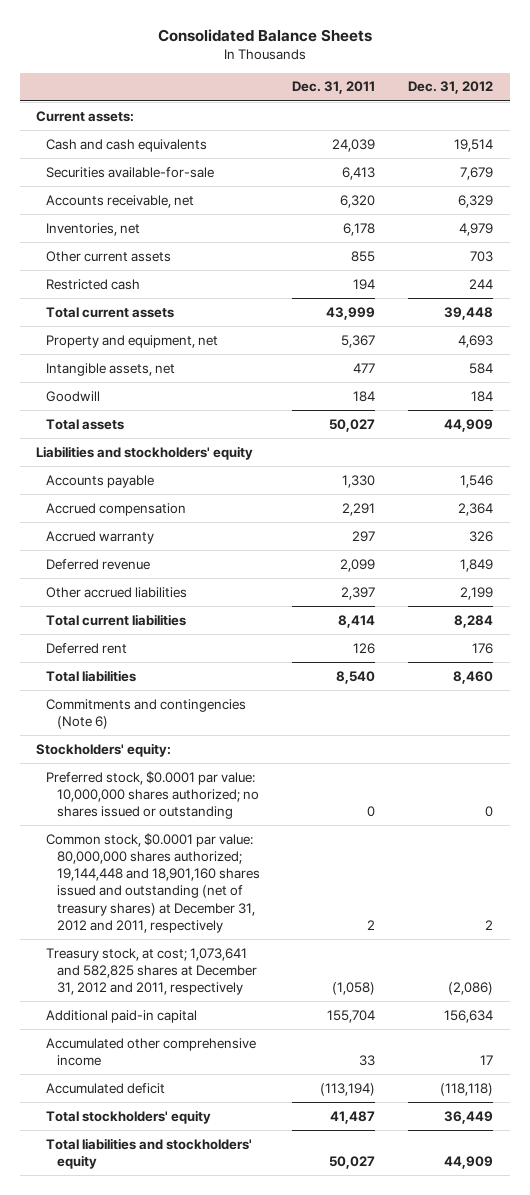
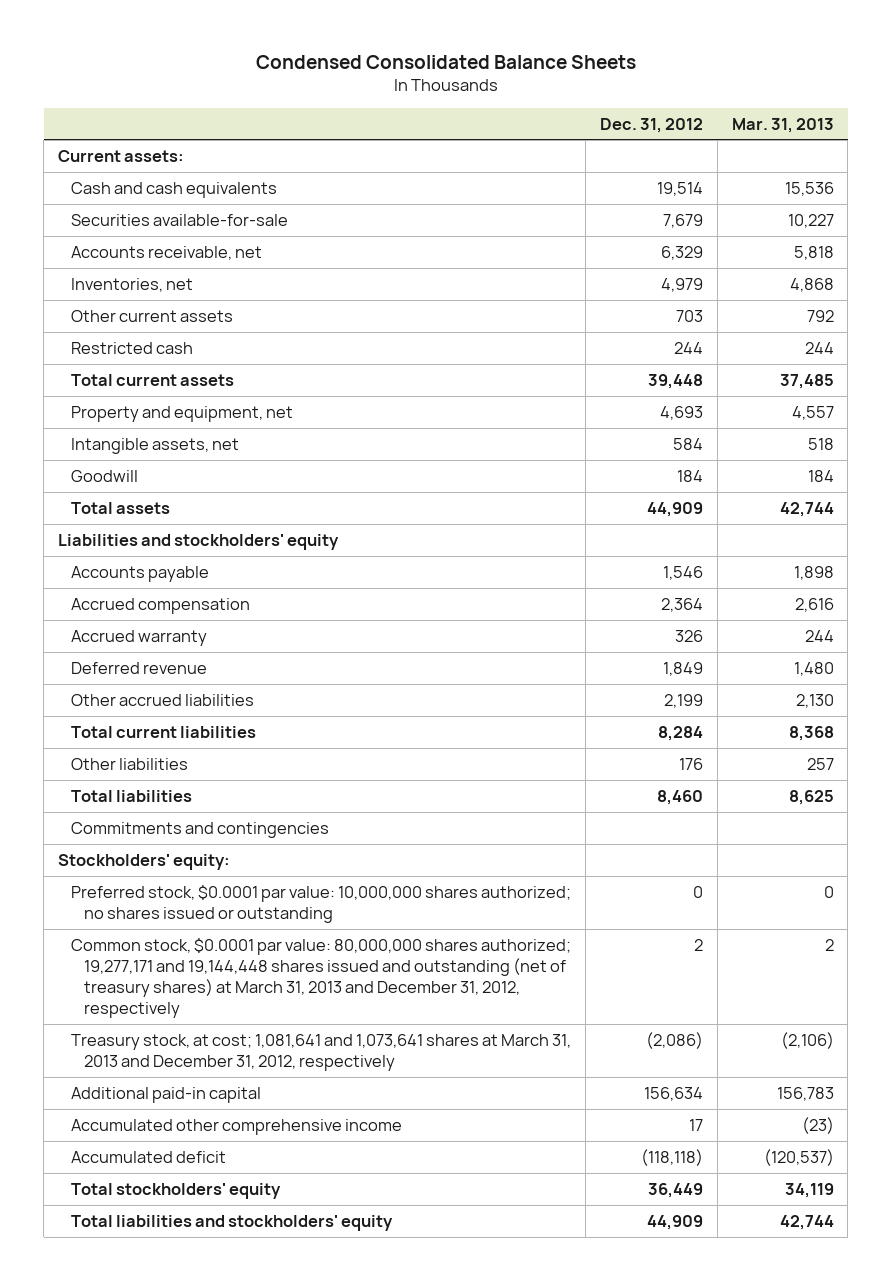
- Consolidated Balance Sheets
+ Condensed Consolidated Balance Sheets
- | Dec. 31, 2011 | Dec. 31, 2012
+ | Dec. 31, 2012 | Mar. 31, 2013
- Deferred rent | 126 | 176
+ Other liabilities | 176 | 257
- Commitments and contingencies (Note 6)
+ Commitments and contingencies
- Common stock, $0.0001 par value: 80,000,000 shares authorized; 19,144,448 and 18,901,160 shares issued and outstanding (net of treasury shares) at December 31, 2012 and 2011, respectively | 2 | 2
- Treasury stock, at cost; 1,073,641 and 582,825 shares at December 31, 2012 and 2011, respectively | (1,058) | (2,086)
+ Common stock, $0.0001 par value: 80,000,000 shares authorized; 19,277,171 and 19,144,448 shares issued and outstanding (net of treasury shares) at March 31, 2013 and December 31, 2012, respectively | 2 | 2
+ Treasury stock, at cost; 1,081,641 and 1,073,641 shares at March 31, 2013 and December 31, 2012, respectively | (2,086) | (2,106)

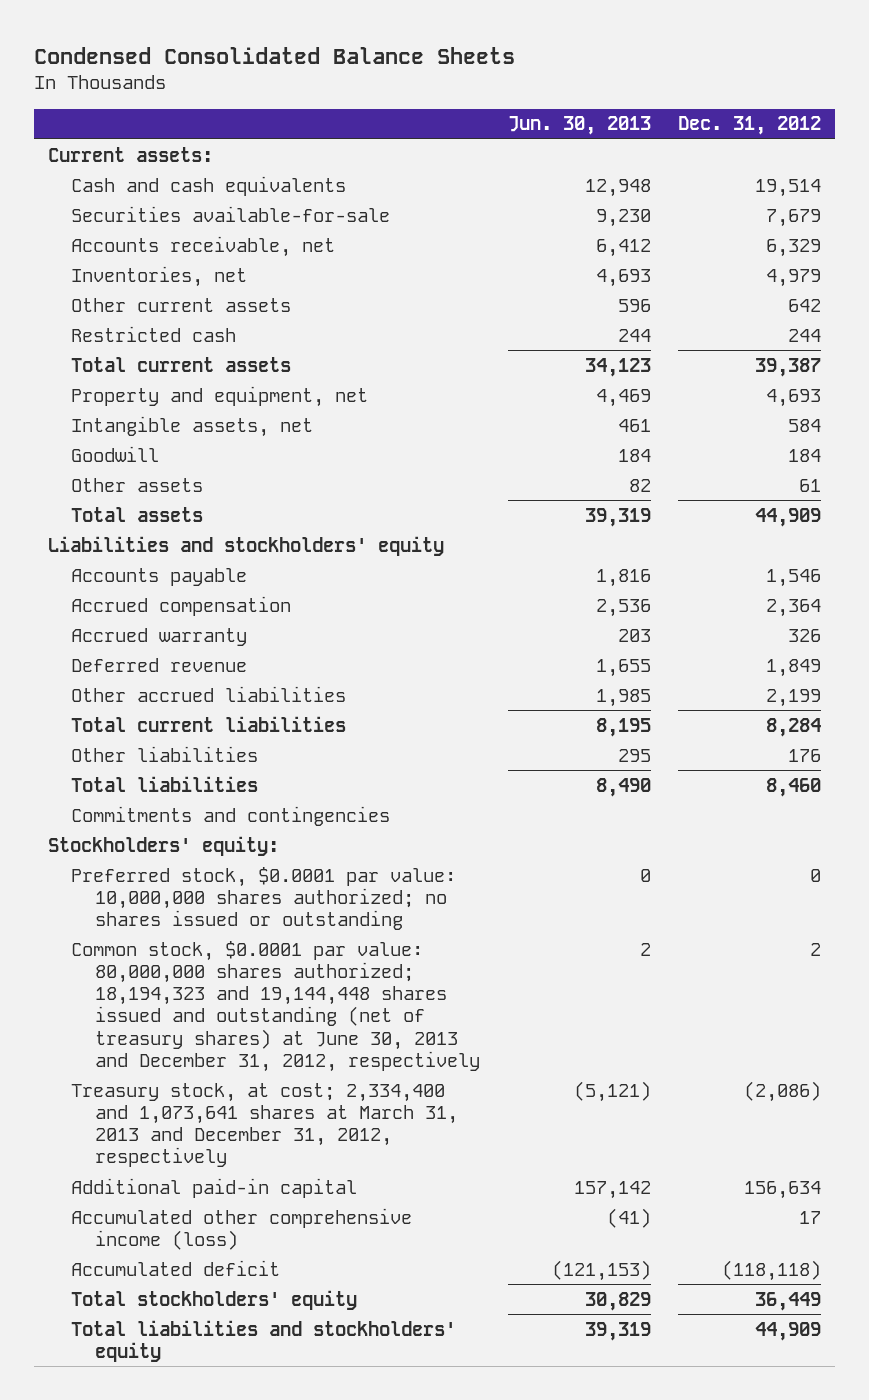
- | Dec. 31, 2012 | Mar. 31, 2013
+ | Jun. 30, 2013 | Dec. 31, 2012
- Other current assets | 703 | 792
+ Other current assets | 596 | 642
- Total current assets | 39,448 | 37,485
+ Total current assets | 34,123 | 39,387
+ Other assets | 82 | 61
- Common stock, $0.0001 par value: 80,000,000 shares authorized; 19,277,171 and 19,144,448 shares issued and outstanding (net of treasury shares) at March 31, 2013 and December 31, 2012, respectively | 2 | 2
- Treasury stock, at cost; 1,081,641 and 1,073,641 shares at March 31, 2013 and December 31, 2012, respectively | (2,086) | (2,106)
+ Common stock, $0.0001 par value: 80,000,000 shares authorized; 18,194,323 and 19,144,448 shares issued and outstanding (net of treasury shares) at June 30, 2013 and December 31, 2012, respectively | 2 | 2
+ Treasury stock, at cost; 2,334,400 and 1,073,641 shares at March 31, 2013 and December 31, 2012, respectively | (5,121) | (2,086)
- Accumulated other comprehensive income | 17 | (23)
+ Accumulated other comprehensive income (loss) | (41) | 17

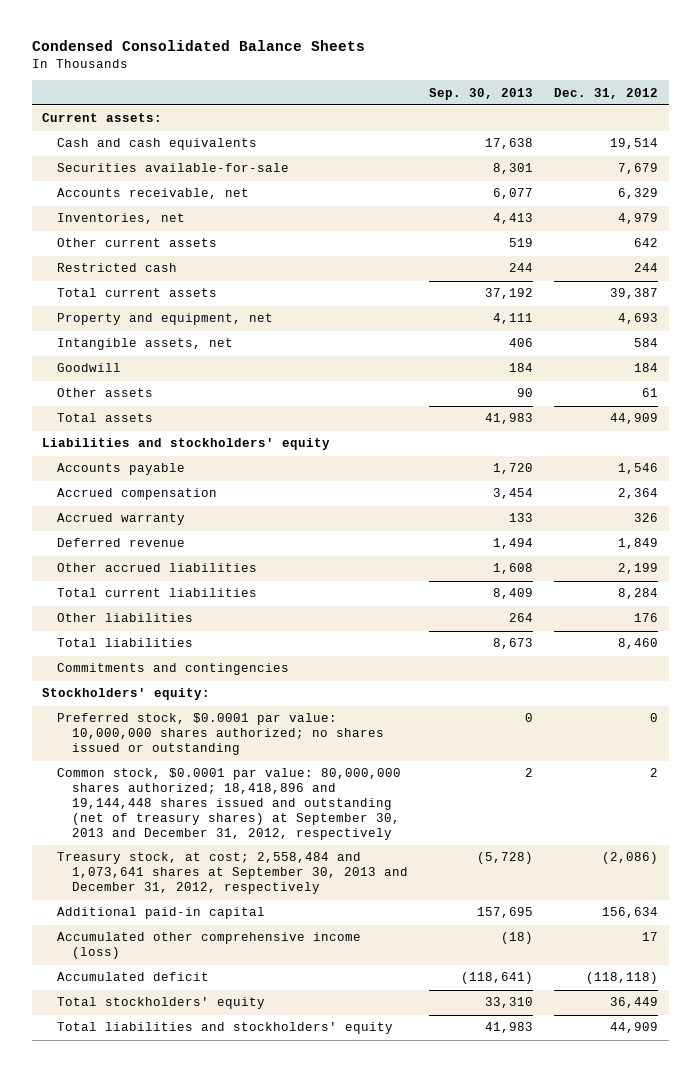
- | Jun. 30, 2013 | Dec. 31, 2012
+ | Sep. 30, 2013 | Dec. 31, 2012
- Common stock, $0.0001 par value: 80,000,000 shares authorized; 18,194,323 and 19,144,448 shares issued and outstanding (net of treasury shares) at June 30, 2013 and December 31, 2012, respectively | 2 | 2
- Treasury stock, at cost; 2,334,400 and 1,073,641 shares at March 31, 2013 and December 31, 2012, respectively | (5,121) | (2,086)
+ Common stock, $0.0001 par value: 80,000,000 shares authorized; 18,418,896 and 19,144,448 shares issued and outstanding (net of treasury shares) at September 30, 2013 and December 31, 2012, respectively | 2 | 2
+ Treasury stock, at cost; 2,558,484 and 1,073,641 shares at September 30, 2013 and December 31, 2012, respectively | (5,728) | (2,086)

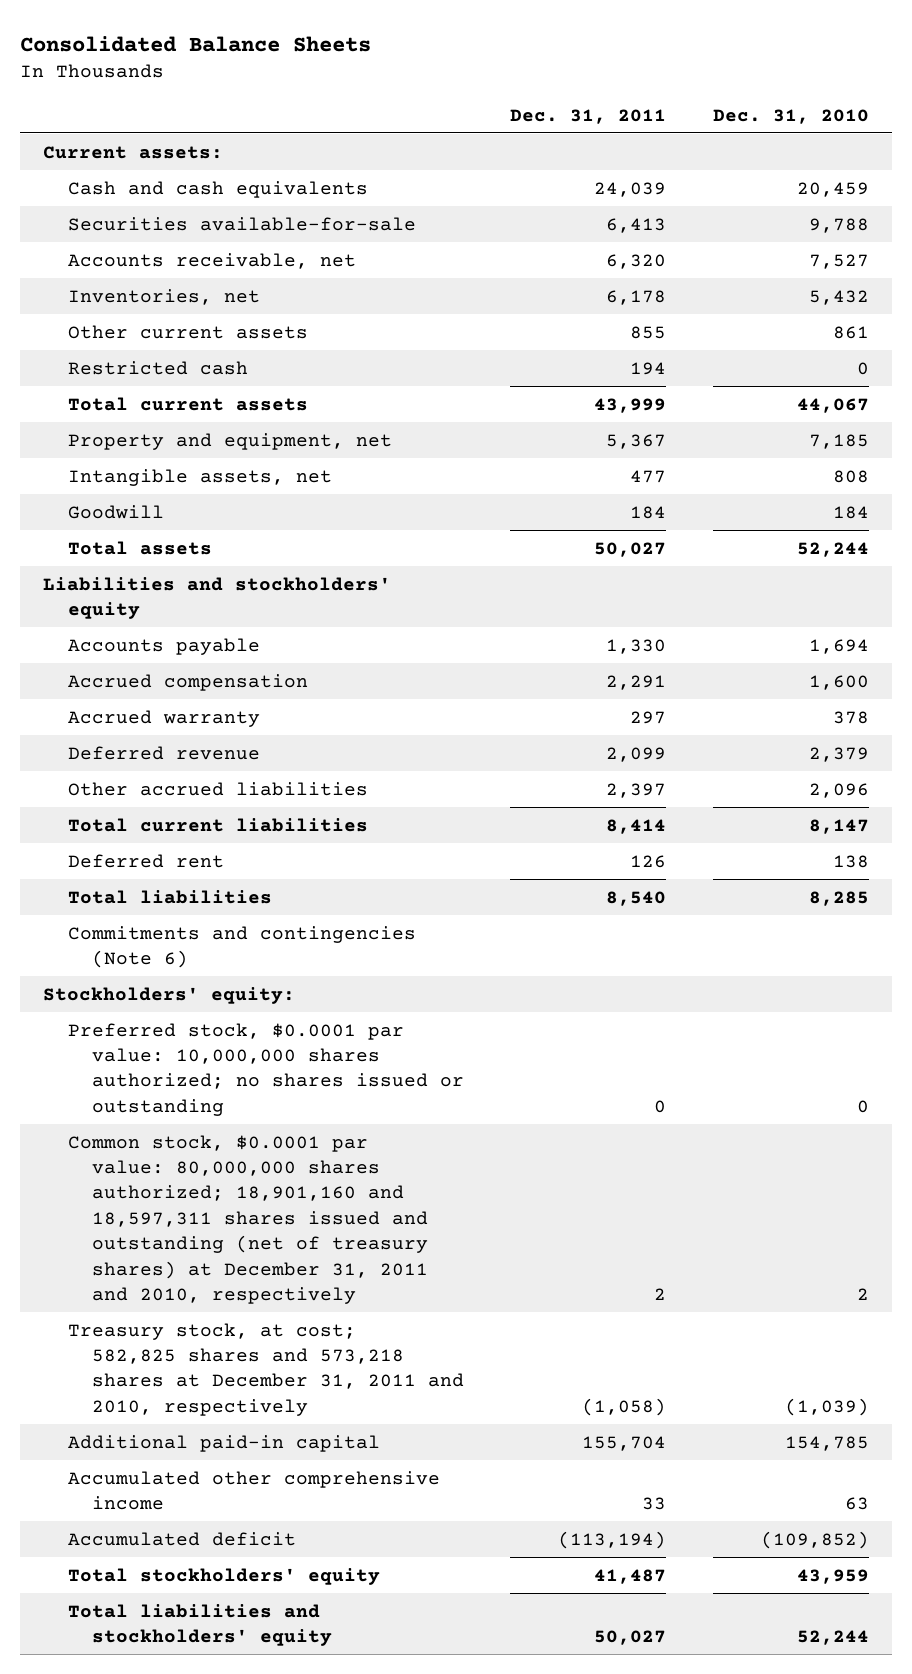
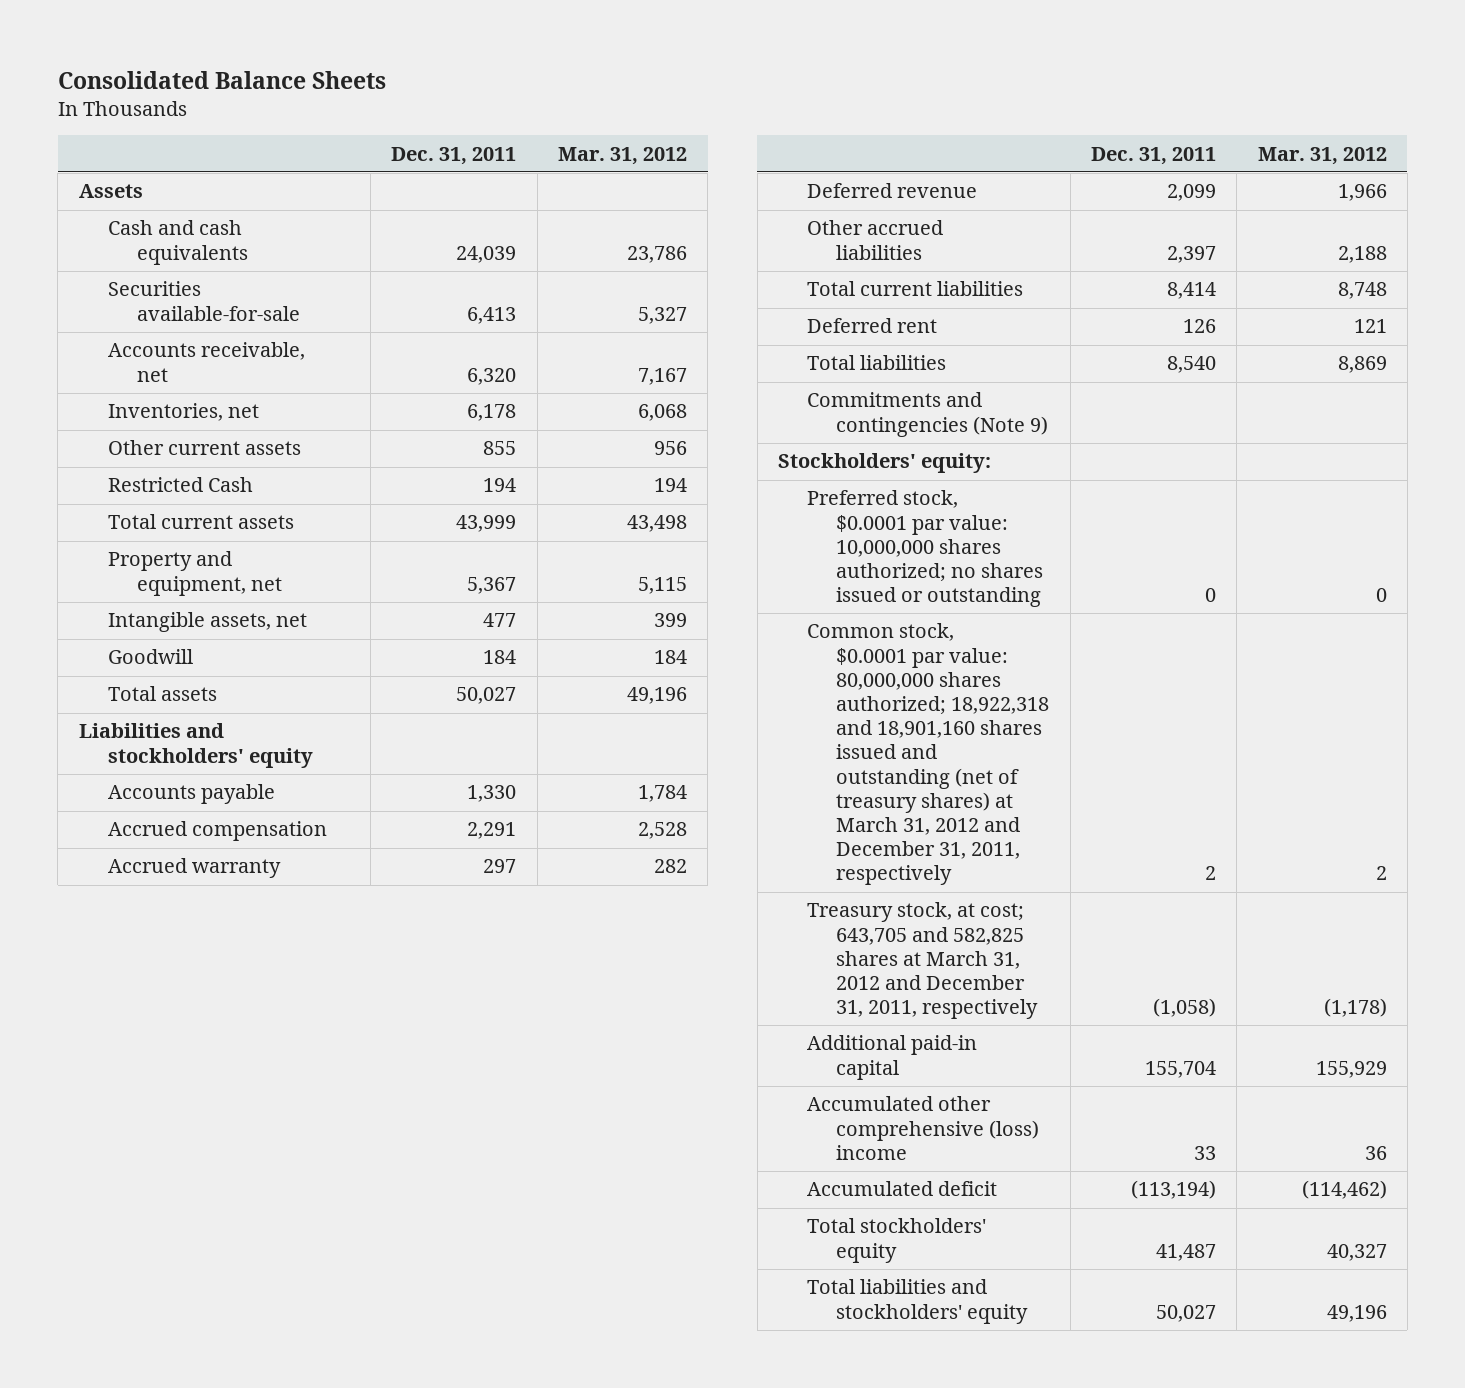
- | Dec. 31, 2011 | Dec. 31, 2010
+ | Dec. 31, 2011 | Mar. 31, 2012
- Current assets:
+ Assets
- Restricted cash | 194 | 0
+ Restricted Cash | 194 | 194
- Commitments and contingencies (Note 6)
+ Commitments and contingencies (Note 9)
- Common stock, $0.0001 par value: 80,000,000 shares authorized; 18,901,160 and 18,597,311 shares issued and outstanding (net of treasury shares) at December 31, 2011 and 2010, respectively | 2 | 2
- Treasury stock, at cost; 582,825 shares and 573,218 shares at December 31, 2011 and 2010, respectively | (1,058) | (1,039)
+ Common stock, $0.0001 par value: 80,000,000 shares authorized; 18,922,318 and 18,901,160 shares issued and outstanding (net of treasury shares) at March 31, 2012 and December 31, 2011, respectively | 2 | 2
+ Treasury stock, at cost; 643,705 and 582,825 shares at March 31, 2012 and December 31, 2011, respectively | (1,058) | (1,178)
- Accumulated other comprehensive income | 33 | 63
+ Accumulated other comprehensive (loss) income | 33 | 36

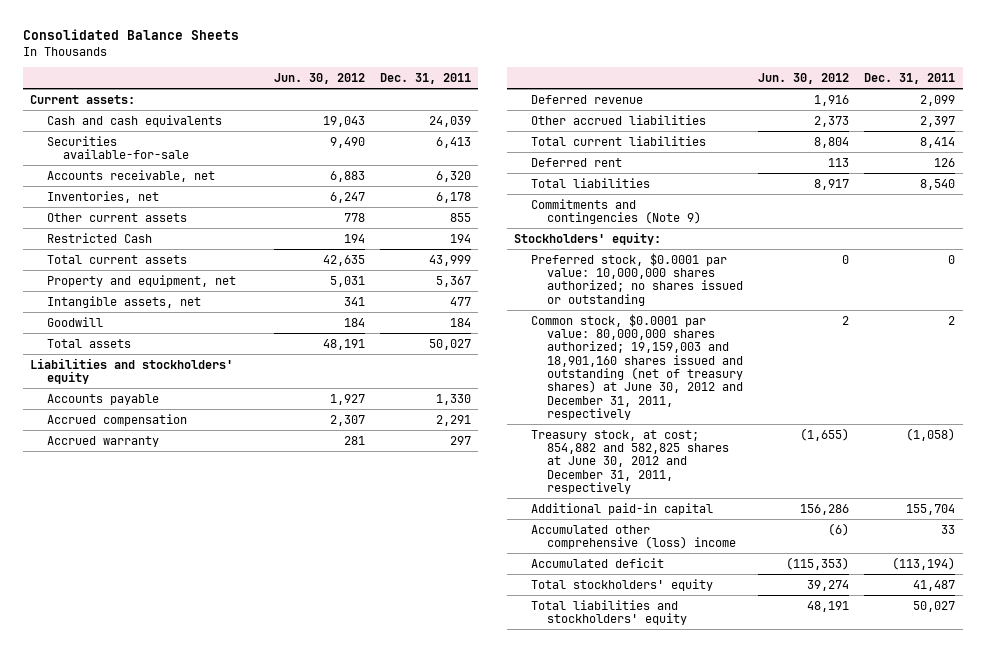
- | Dec. 31, 2011 | Mar. 31, 2012
+ | Jun. 30, 2012 | Dec. 31, 2011
- Assets
+ Current assets:
- Common stock, $0.0001 par value: 80,000,000 shares authorized; 18,922,318 and 18,901,160 shares issued and outstanding (net of treasury shares) at March 31, 2012 and December 31, 2011, respectively | 2 | 2
- Treasury stock, at cost; 643,705 and 582,825 shares at March 31, 2012 and December 31, 2011, respectively | (1,058) | (1,178)
+ Common stock, $0.0001 par value: 80,000,000 shares authorized; 19,159,003 and 18,901,160 shares issued and outstanding (net of treasury shares) at June 30, 2012 and December 31, 2011, respectively | 2 | 2
+ Treasury stock, at cost; 854,882 and 582,825 shares at June 30, 2012 and December 31, 2011, respectively | (1,655) | (1,058)

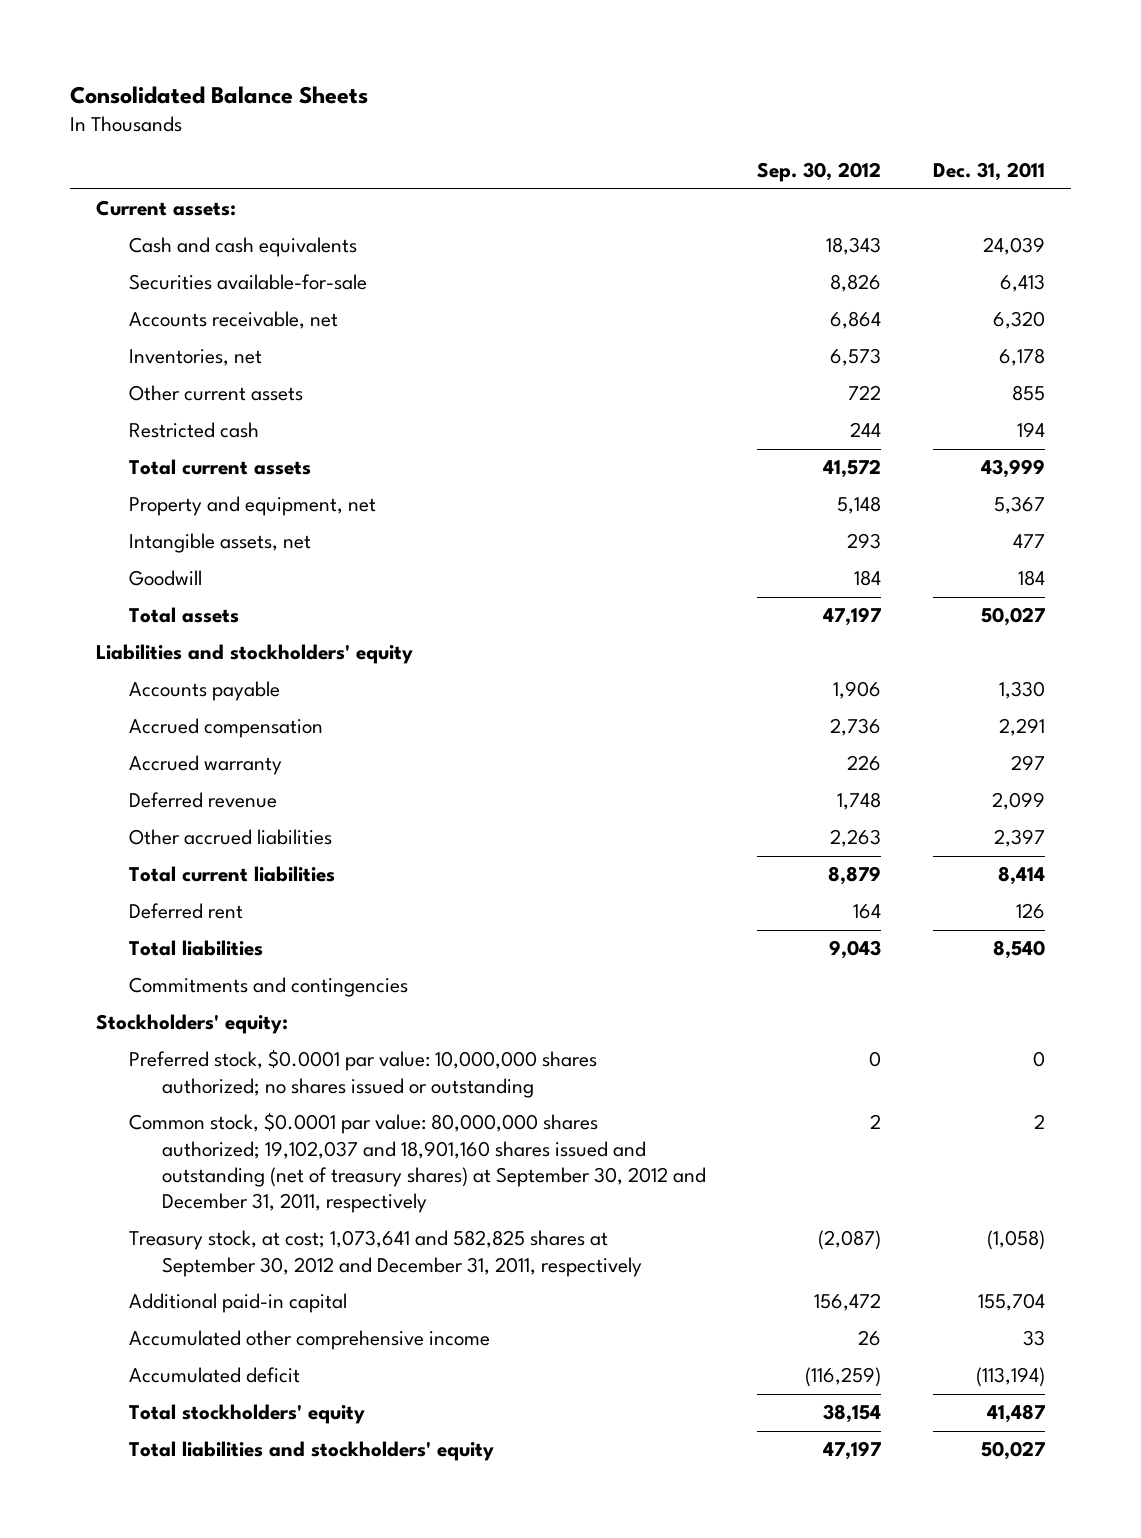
- | Jun. 30, 2012 | Dec. 31, 2011
+ | Sep. 30, 2012 | Dec. 31, 2011
- Restricted Cash | 194 | 194
+ Restricted cash | 244 | 194
- Commitments and contingencies (Note 9)
+ Commitments and contingencies
- Common stock, $0.0001 par value: 80,000,000 shares authorized; 19,159,003 and 18,901,160 shares issued and outstanding (net of treasury shares) at June 30, 2012 and December 31, 2011, respectively | 2 | 2
- Treasury stock, at cost; 854,882 and 582,825 shares at June 30, 2012 and December 31, 2011, respectively | (1,655) | (1,058)
+ Common stock, $0.0001 par value: 80,000,000 shares authorized; 19,102,037 and 18,901,160 shares issued and outstanding (net of treasury shares) at September 30, 2012 and December 31, 2011, respectively | 2 | 2
+ Treasury stock, at cost; 1,073,641 and 582,825 shares at September 30, 2012 and December 31, 2011, respectively | (2,087) | (1,058)
- Accumulated other comprehensive (loss) income | (6) | 33
+ Accumulated other comprehensive income | 26 | 33

